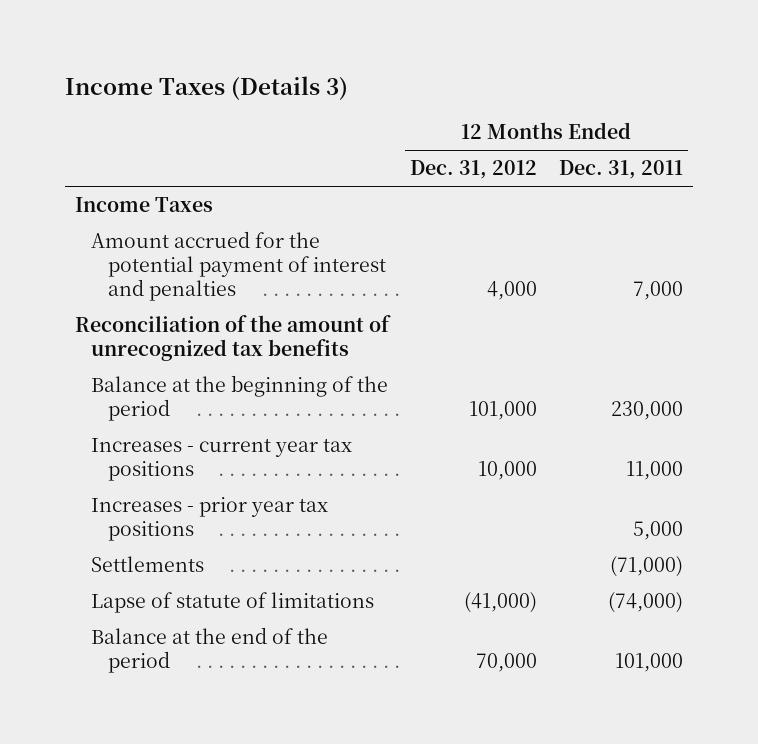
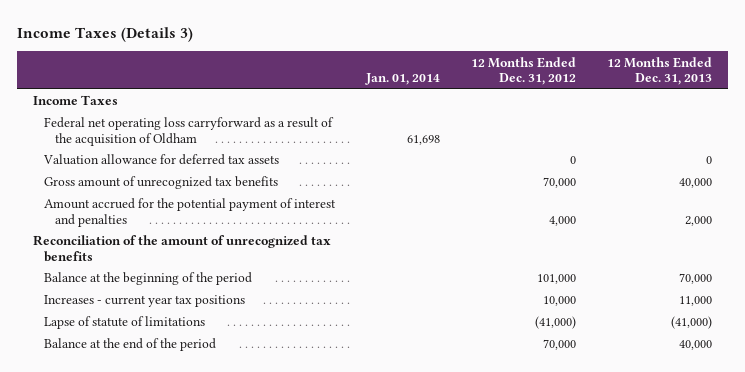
- | 12 Months Ended Dec. 31, 2012 | 12 Months Ended Dec. 31, 2011
+ | Jan. 01, 2014 | 12 Months Ended Dec. 31, 2012 | 12 Months Ended Dec. 31, 2013
+ Federal net operating loss carryforward as a result of the acquisition of Oldham | 61,698 | |
+ Valuation allowance for deferred tax assets | | 0 | 0
+ Gross amount of unrecognized tax benefits | | 70,000 | 40,000
- Increases - prior year tax positions | | 5,000
- Settlements | | (71,000)

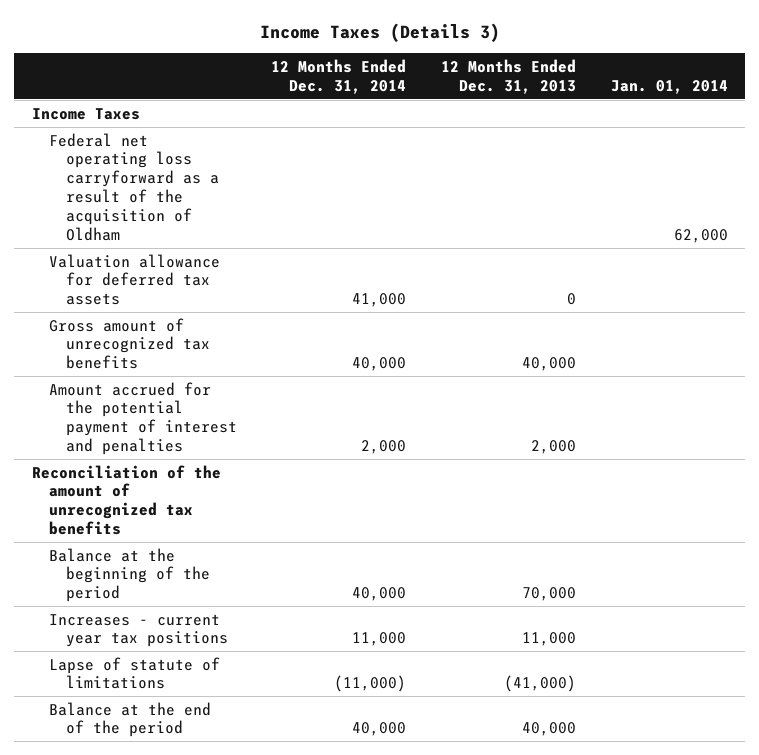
- | Jan. 01, 2014 | 12 Months Ended Dec. 31, 2012 | 12 Months Ended Dec. 31, 2013
+ | 12 Months Ended Dec. 31, 2014 | 12 Months Ended Dec. 31, 2013 | Jan. 01, 2014
- Federal net operating loss carryforward as a result of the acquisition of Oldham | 61,698 | |
+ Federal net operating loss carryforward as a result of the acquisition of Oldham | | | 62,000

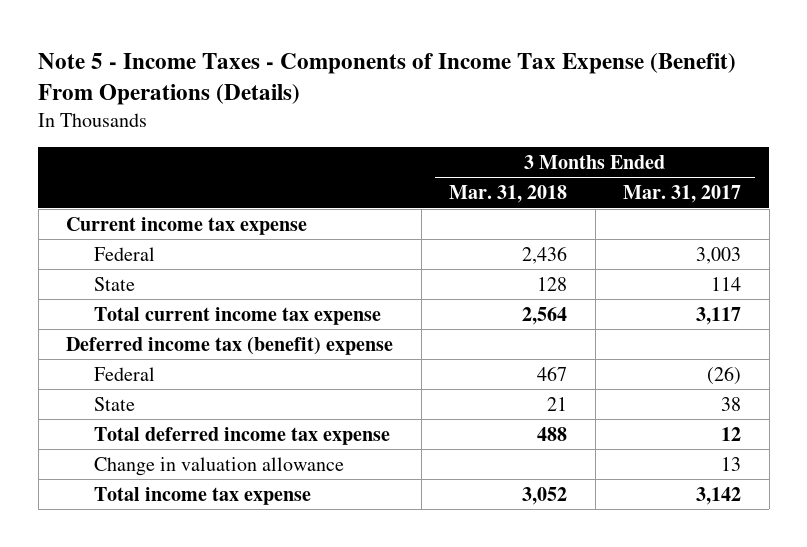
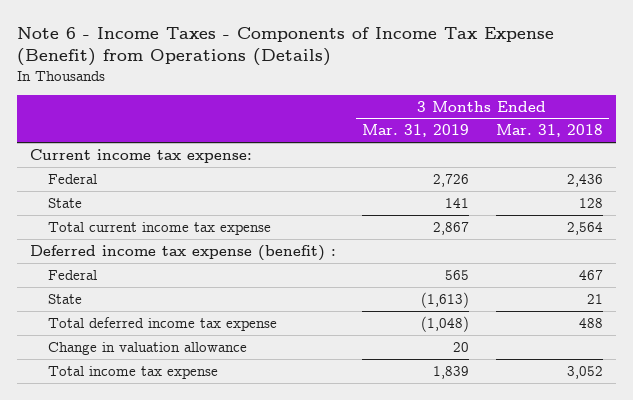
- Note 5 - Income Taxes - Components of Income Tax Expense (Benefit) From Operations (Details)
+ Note 6 - Income Taxes - Components of Income Tax Expense (Benefit) from Operations (Details)
- | 3 Months Ended Mar. 31, 2018 | 3 Months Ended Mar. 31, 2017
+ | 3 Months Ended Mar. 31, 2019 | 3 Months Ended Mar. 31, 2018
- Current income tax expense
+ Current income tax expense:
- Deferred income tax (benefit) expense
+ Deferred income tax expense (benefit) :

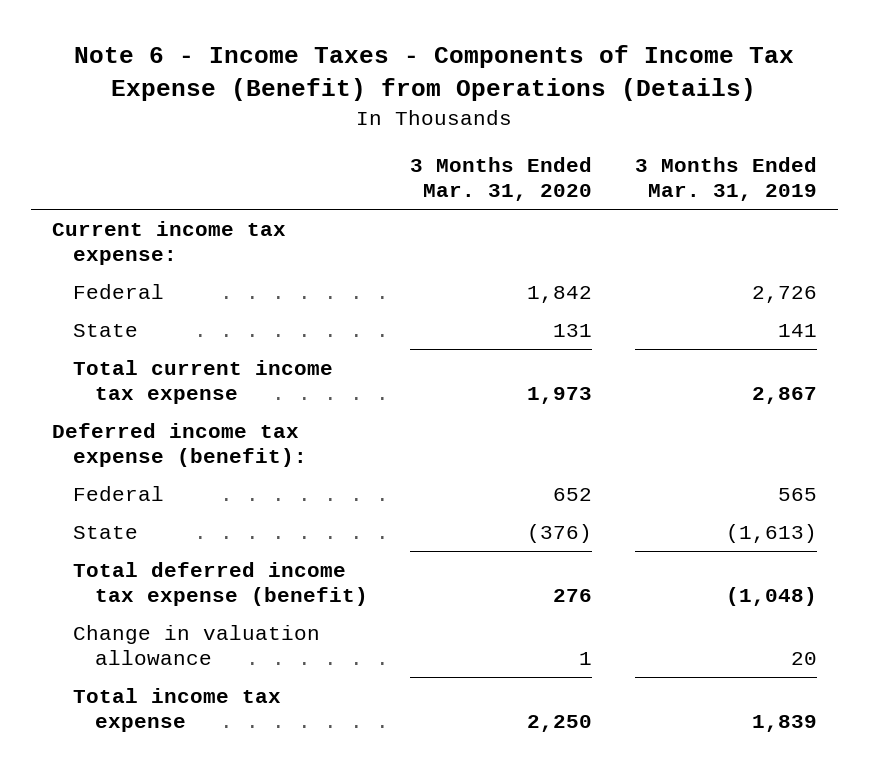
- | 3 Months Ended Mar. 31, 2019 | 3 Months Ended Mar. 31, 2018
+ | 3 Months Ended Mar. 31, 2020 | 3 Months Ended Mar. 31, 2019
- Deferred income tax expense (benefit) :
+ Deferred income tax expense (benefit):
- Total deferred income tax expense | (1,048) | 488
+ Total deferred income tax expense (benefit) | 276 | (1,048)

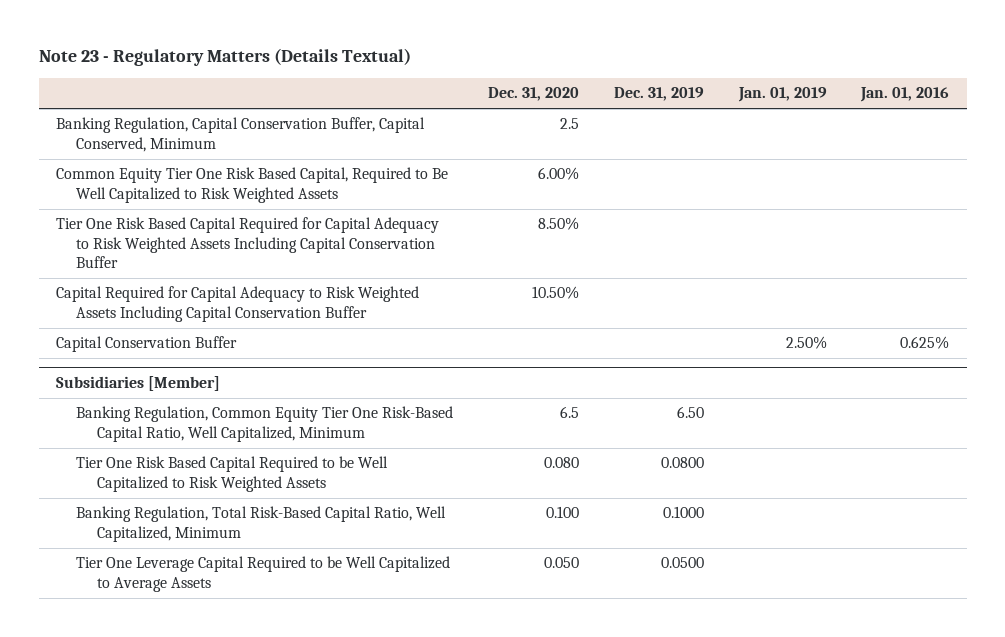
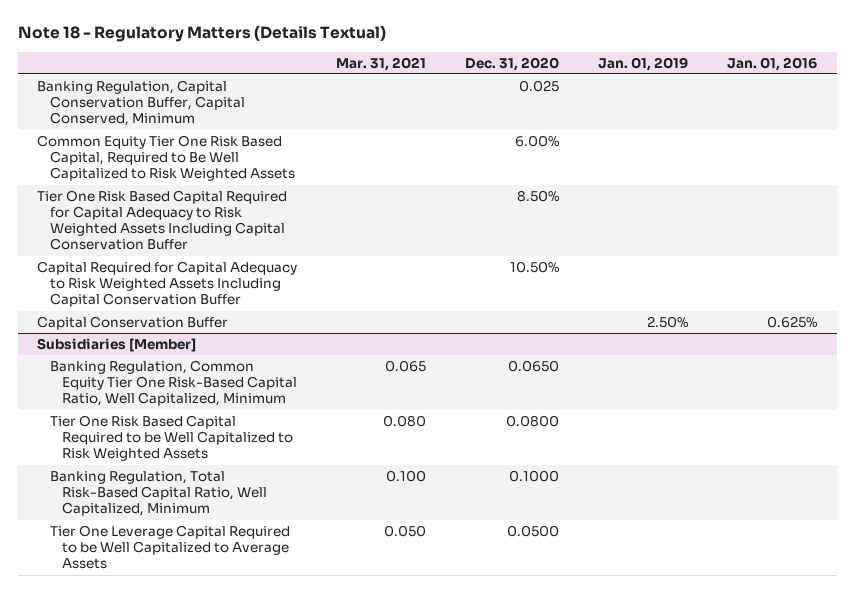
- Note 23 - Regulatory Matters (Details Textual)
+ Note 18 - Regulatory Matters (Details Textual)
- | Dec. 31, 2020 | Dec. 31, 2019 | Jan. 01, 2019 | Jan. 01, 2016
+ | Mar. 31, 2021 | Dec. 31, 2020 | Jan. 01, 2019 | Jan. 01, 2016
- Banking Regulation, Capital Conservation Buffer, Capital Conserved, Minimum | 2.5 | | |
+ Banking Regulation, Capital Conservation Buffer, Capital Conserved, Minimum | | 0.025 | |
@ Subsidiaries [Member]
- Banking Regulation, Common Equity Tier One Risk-Based Capital Ratio, Well Capitalized, Minimum | 6.5 | 6.50 | |
- Tier One Risk Based Capital Required to be Well Capitalized to Risk Weighted Assets | 0.080 | 0.0800 | |
- Banking Regulation, Total Risk-Based Capital Ratio, Well Capitalized, Minimum | 0.100 | 0.1000 | |
- Tier One Leverage Capital Required to be Well Capitalized to Average Assets | 0.050 | 0.0500 | |
+ Banking Regulation, Common Equity Tier One Risk-Based Capital Ratio, Well Capitalized, Minimum | 0.065 | 0.0650 | |
+ Tier One Risk Based Capital Required to be Well Capitalized to Risk Weighted Assets | 0.080 | 0.0800 | |
+ Banking Regulation, Total Risk-Based Capital Ratio, Well Capitalized, Minimum | 0.100 | 0.1000 | |
+ Tier One Leverage Capital Required to be Well Capitalized to Average Assets | 0.050 | 0.0500 | |

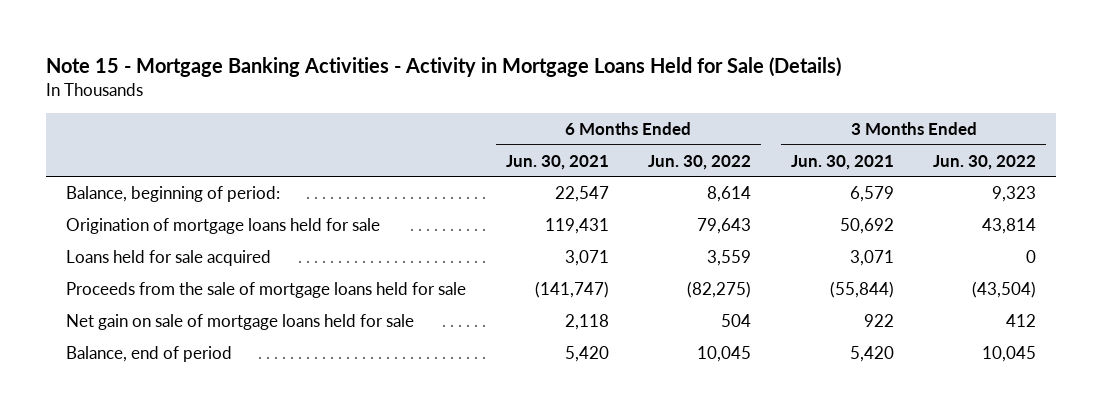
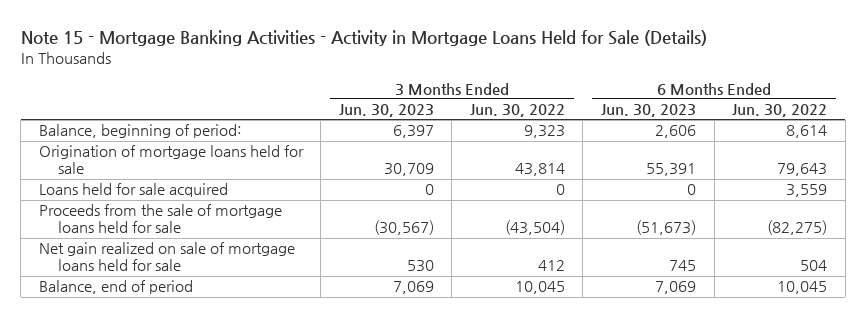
- | 6 Months Ended Jun. 30, 2021 | 6 Months Ended Jun. 30, 2022 | 3 Months Ended Jun. 30, 2021 | 3 Months Ended Jun. 30, 2022
+ | 3 Months Ended Jun. 30, 2023 | 3 Months Ended Jun. 30, 2022 | 6 Months Ended Jun. 30, 2023 | 6 Months Ended Jun. 30, 2022
- Net gain on sale of mortgage loans held for sale | 2,118 | 504 | 922 | 412
+ Net gain realized on sale of mortgage loans held for sale | 530 | 412 | 745 | 504

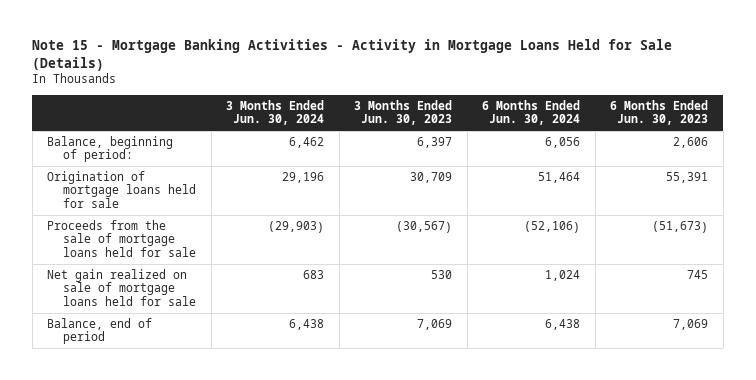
- | 3 Months Ended Jun. 30, 2023 | 3 Months Ended Jun. 30, 2022 | 6 Months Ended Jun. 30, 2023 | 6 Months Ended Jun. 30, 2022
+ | 3 Months Ended Jun. 30, 2024 | 3 Months Ended Jun. 30, 2023 | 6 Months Ended Jun. 30, 2024 | 6 Months Ended Jun. 30, 2023
- Loans held for sale acquired | 0 | 0 | 0 | 3,559

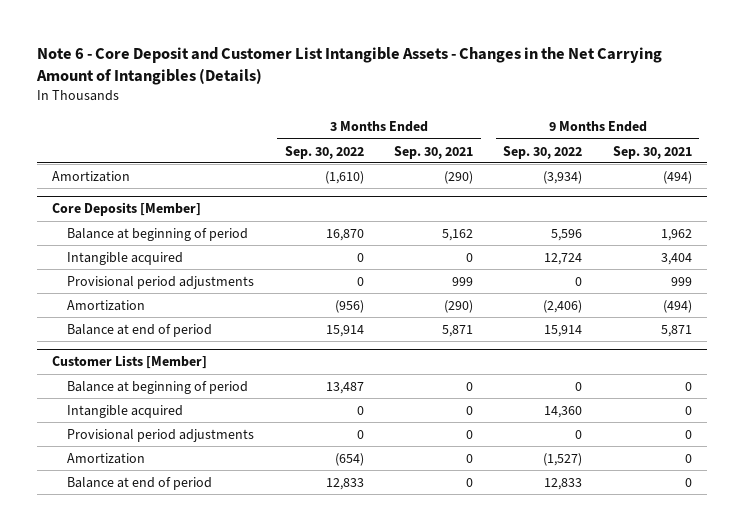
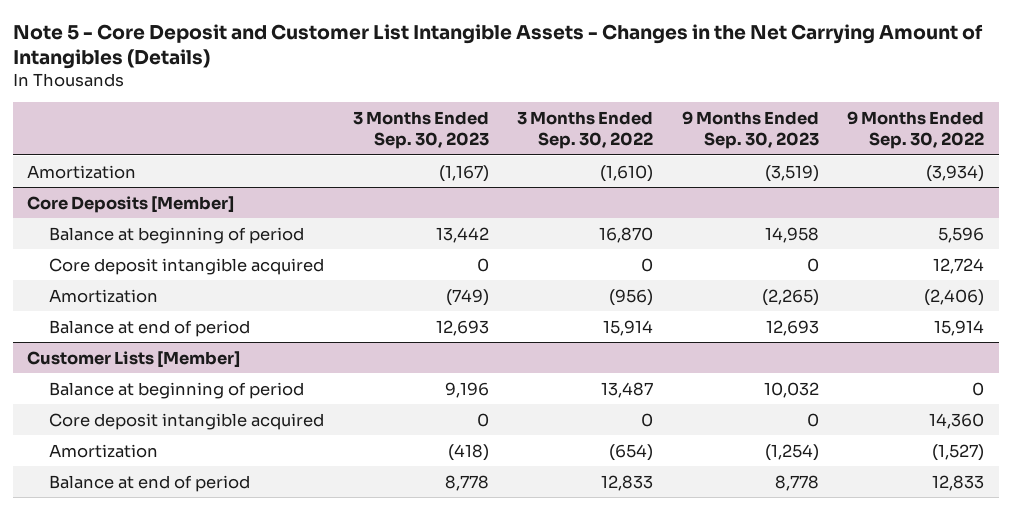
- Note 6 - Core Deposit and Customer List Intangible Assets - Changes in the Net Carrying Amount of Intangibles (Details)
+ Note 5 - Core Deposit and Customer List Intangible Assets - Changes in the Net Carrying Amount of Intangibles (Details)
- | 3 Months Ended Sep. 30, 2022 | 3 Months Ended Sep. 30, 2021 | 9 Months Ended Sep. 30, 2022 | 9 Months Ended Sep. 30, 2021
+ | 3 Months Ended Sep. 30, 2023 | 3 Months Ended Sep. 30, 2022 | 9 Months Ended Sep. 30, 2023 | 9 Months Ended Sep. 30, 2022
@ Core Deposits [Member]
- Intangible acquired | 0 | 0 | 12,724 | 3,404
- Provisional period adjustments | 0 | 999 | 0 | 999
+ Core deposit intangible acquired | 0 | 0 | 0 | 12,724
@ Customer Lists [Member]
- Intangible acquired | 0 | 0 | 14,360 | 0
- Provisional period adjustments | 0 | 0 | 0 | 0
+ Core deposit intangible acquired | 0 | 0 | 0 | 14,360

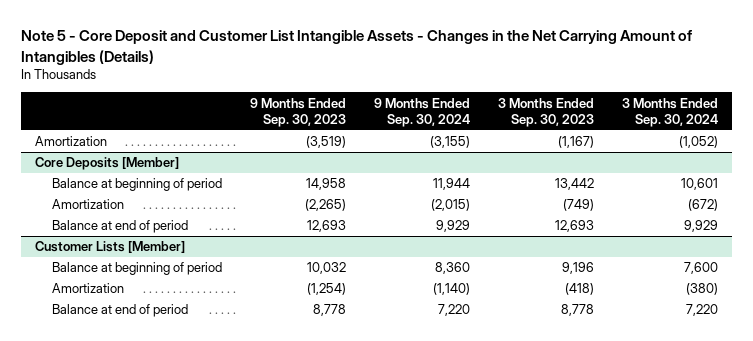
- | 3 Months Ended Sep. 30, 2023 | 3 Months Ended Sep. 30, 2022 | 9 Months Ended Sep. 30, 2023 | 9 Months Ended Sep. 30, 2022
+ | 9 Months Ended Sep. 30, 2023 | 9 Months Ended Sep. 30, 2024 | 3 Months Ended Sep. 30, 2023 | 3 Months Ended Sep. 30, 2024
@ Core Deposits [Member]
- Core deposit intangible acquired | 0 | 0 | 0 | 12,724
@ Customer Lists [Member]
- Core deposit intangible acquired | 0 | 0 | 0 | 14,360

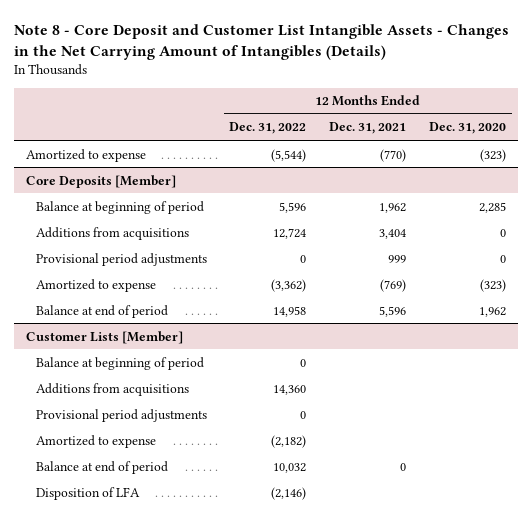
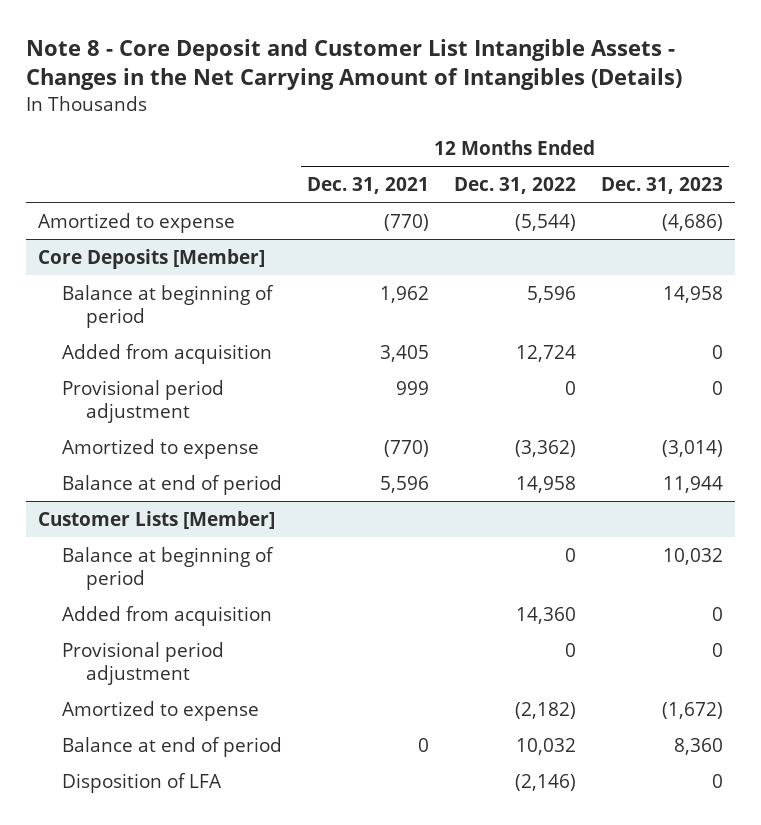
- | 12 Months Ended Dec. 31, 2022 | 12 Months Ended Dec. 31, 2021 | 12 Months Ended Dec. 31, 2020
+ | 12 Months Ended Dec. 31, 2021 | 12 Months Ended Dec. 31, 2022 | 12 Months Ended Dec. 31, 2023
@ Core Deposits [Member]
- Additions from acquisitions | 12,724 | 3,404 | 0
- Provisional period adjustments | 0 | 999 | 0
- Amortized to expense | (3,362) | (769) | (323)
+ Added from acquisition | 3,405 | 12,724 | 0
+ Provisional period adjustment | 999 | 0 | 0
+ Amortized to expense | (770) | (3,362) | (3,014)
@ Customer Lists [Member]
- Additions from acquisitions | 14,360 | |
- Provisional period adjustments | 0 | |
+ Added from acquisition | | 14,360 | 0
+ Provisional period adjustment | | 0 | 0

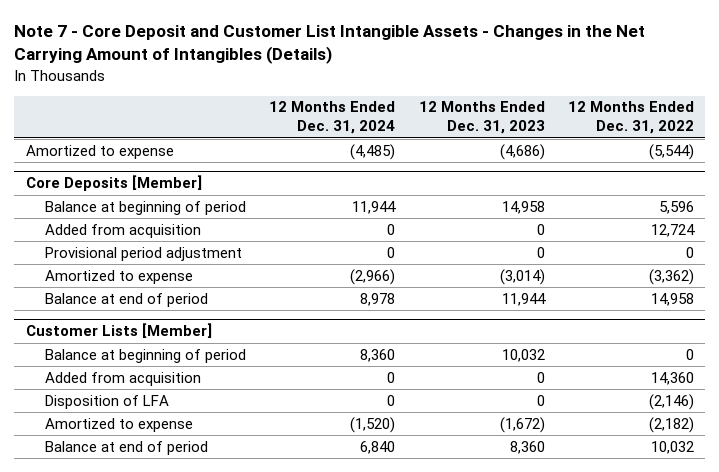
- Note 8 - Core Deposit and Customer List Intangible Assets - Changes in the Net Carrying Amount of Intangibles (Details)
+ Note 7 - Core Deposit and Customer List Intangible Assets - Changes in the Net Carrying Amount of Intangibles (Details)
- | 12 Months Ended Dec. 31, 2021 | 12 Months Ended Dec. 31, 2022 | 12 Months Ended Dec. 31, 2023
+ | 12 Months Ended Dec. 31, 2024 | 12 Months Ended Dec. 31, 2023 | 12 Months Ended Dec. 31, 2022
@ Customer Lists [Member]
- Provisional period adjustment | | 0 | 0
moved up: Disposition of LFA | 0 | 0 | (2,146)

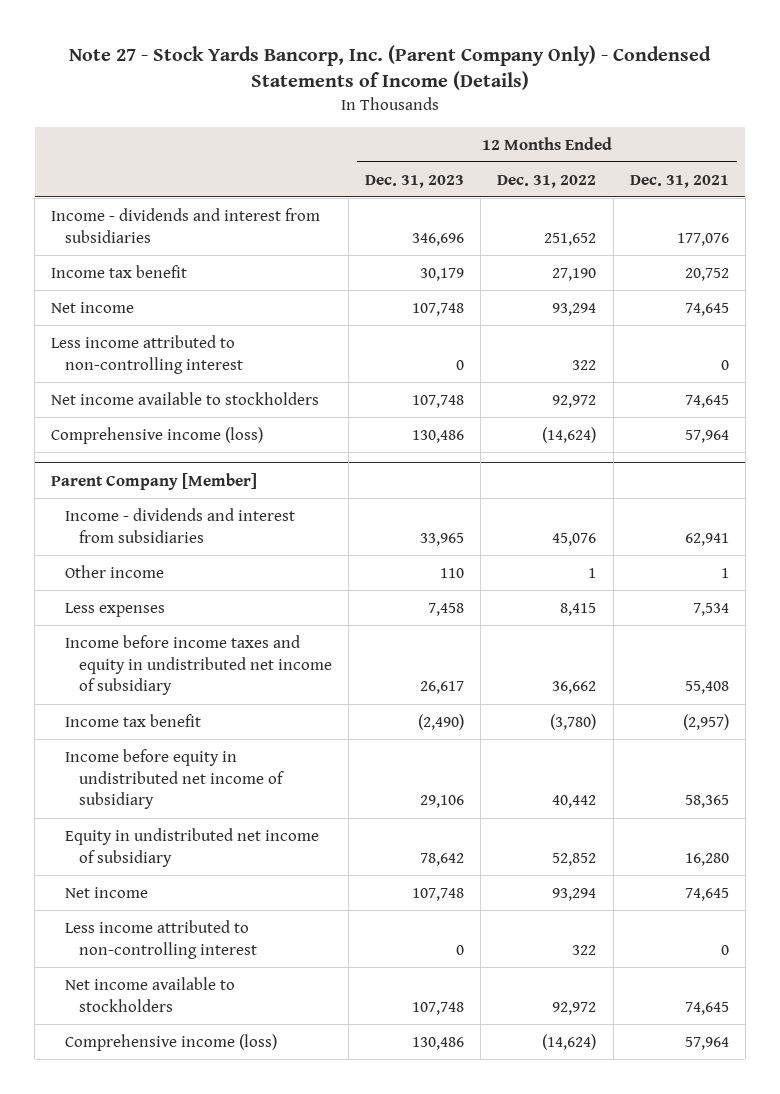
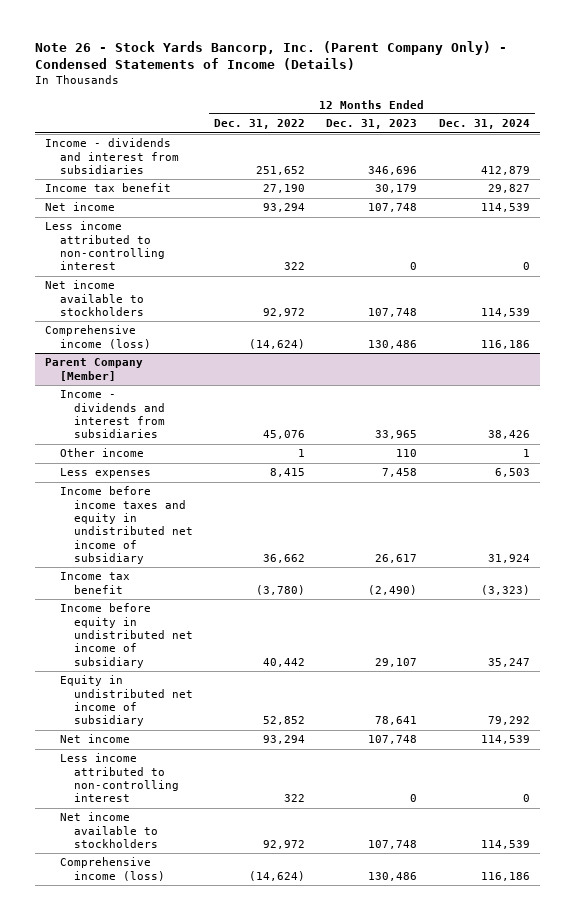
- Note 27 - Stock Yards Bancorp, Inc. (Parent Company Only) - Condensed Statements of Income (Details)
+ Note 26 - Stock Yards Bancorp, Inc. (Parent Company Only) - Condensed Statements of Income (Details)
- | 12 Months Ended Dec. 31, 2023 | 12 Months Ended Dec. 31, 2022 | 12 Months Ended Dec. 31, 2021
+ | 12 Months Ended Dec. 31, 2022 | 12 Months Ended Dec. 31, 2023 | 12 Months Ended Dec. 31, 2024
@ Parent Company [Member]
- Income before equity in undistributed net income of subsidiary | 29,106 | 40,442 | 58,365
- Equity in undistributed net income of subsidiary | 78,642 | 52,852 | 16,280
+ Income before equity in undistributed net income of subsidiary | 40,442 | 29,107 | 35,247
+ Equity in undistributed net income of subsidiary | 52,852 | 78,641 | 79,292

